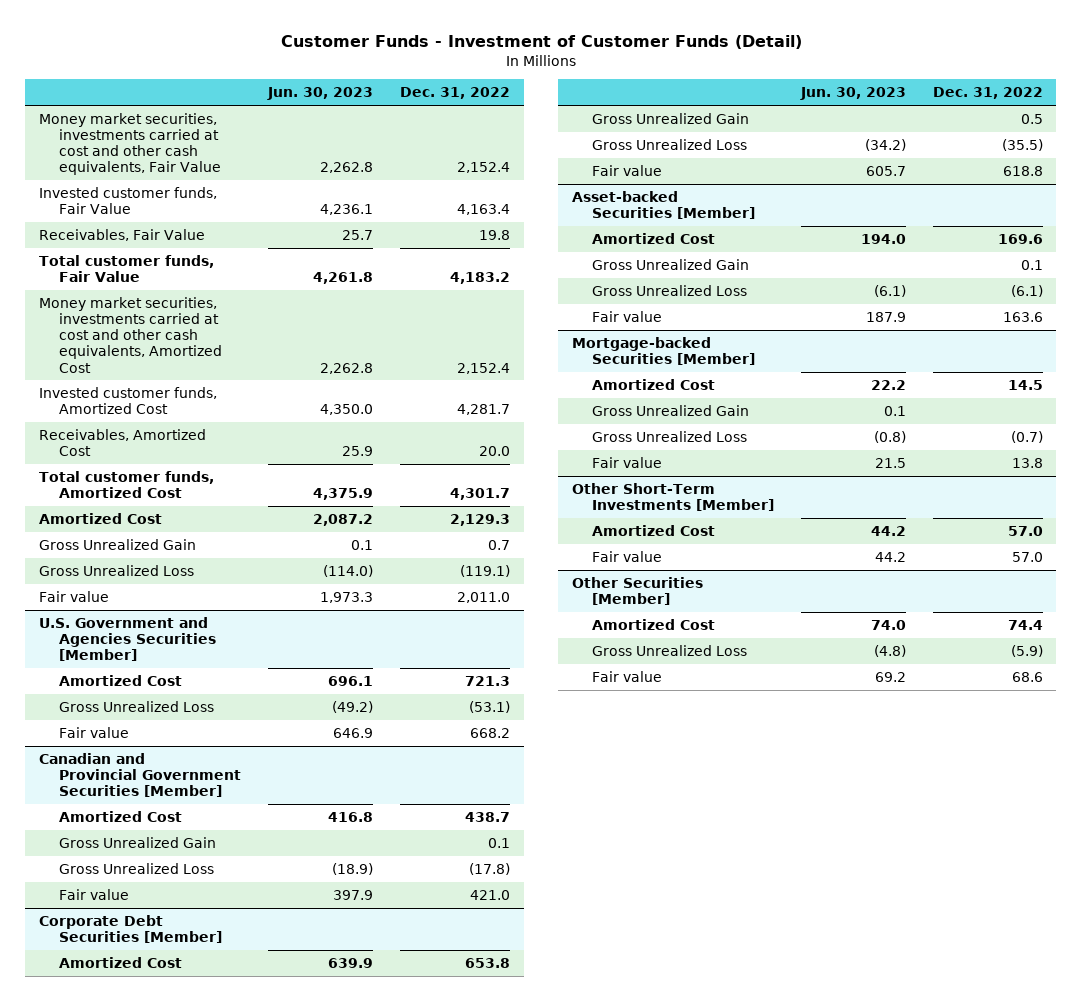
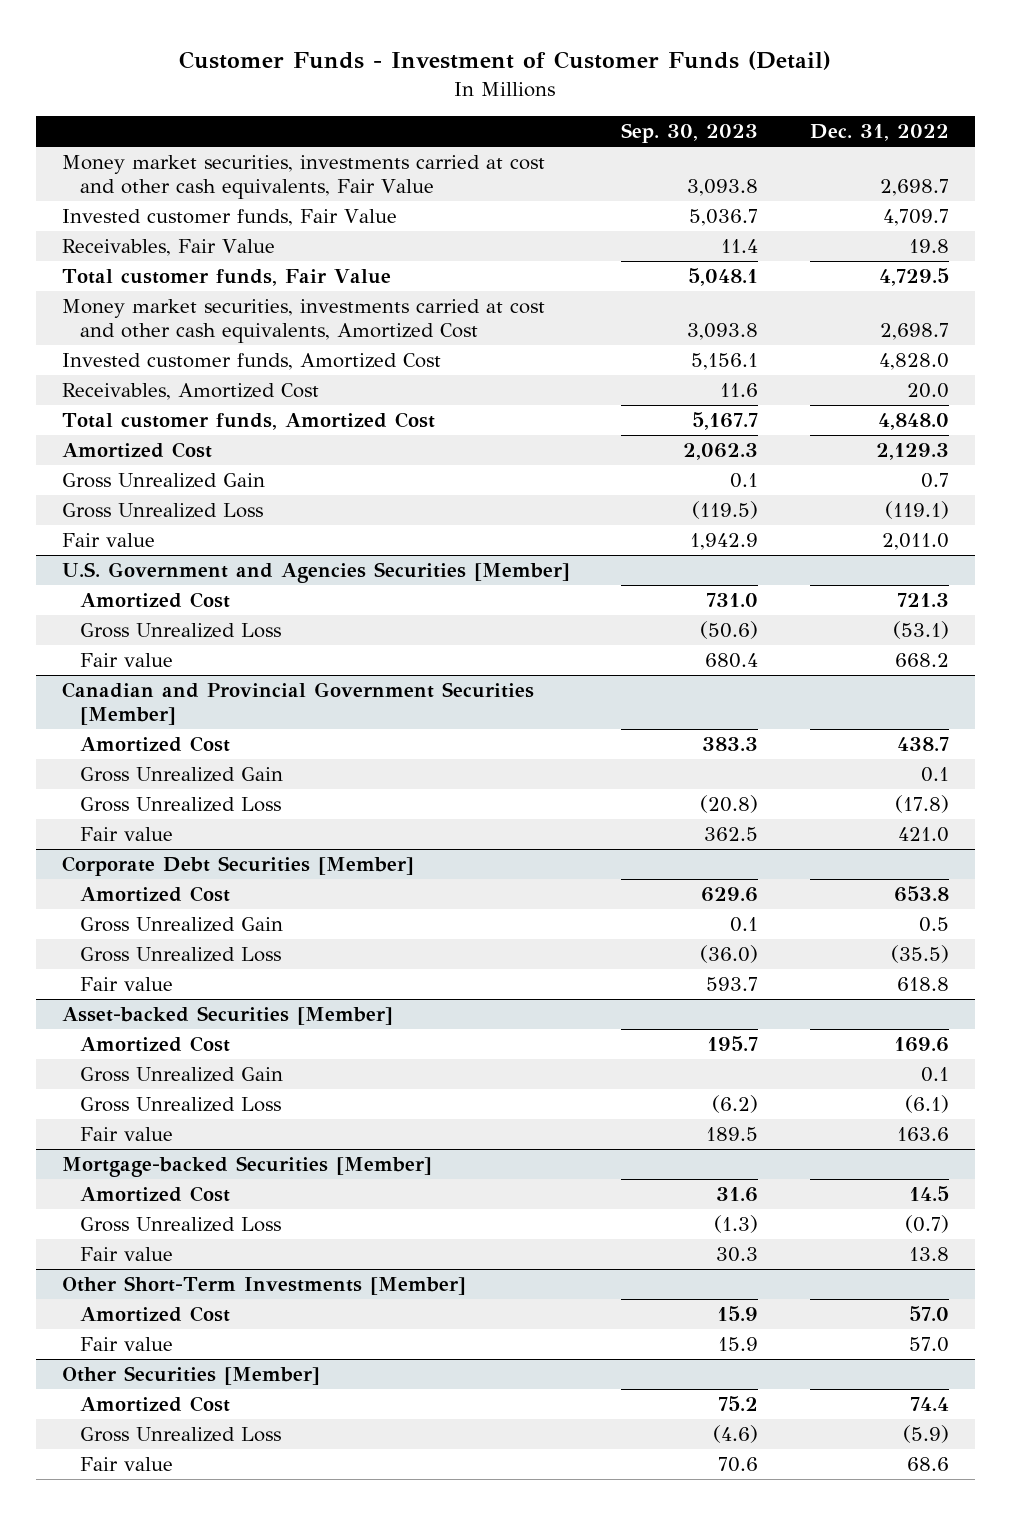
- | Jun. 30, 2023 | Dec. 31, 2022
+ | Sep. 30, 2023 | Dec. 31, 2022
- Money market securities, investments carried at cost and other cash equivalents, Fair Value | 2,262.8 | 2,152.4
- Invested customer funds, Fair Value | 4,236.1 | 4,163.4
+ Money market securities, investments carried at cost and other cash equivalents, Fair Value | 3,093.8 | 2,698.7
+ Invested customer funds, Fair Value | 5,036.7 | 4,709.7
- Total customer funds, Fair Value | 4,261.8 | 4,183.2
- Money market securities, investments carried at cost and other cash equivalents, Amortized Cost | 2,262.8 | 2,152.4
- Invested customer funds, Amortized Cost | 4,350.0 | 4,281.7
+ Total customer funds, Fair Value | 5,048.1 | 4,729.5
+ Money market securities, investments carried at cost and other cash equivalents, Amortized Cost | 3,093.8 | 2,698.7
+ Invested customer funds, Amortized Cost | 5,156.1 | 4,828.0
- Total customer funds, Amortized Cost | 4,375.9 | 4,301.7
+ Total customer funds, Amortized Cost | 5,167.7 | 4,848.0
@ Mortgage-backed Securities [Member]
- Gross Unrealized Gain | 0.1 |

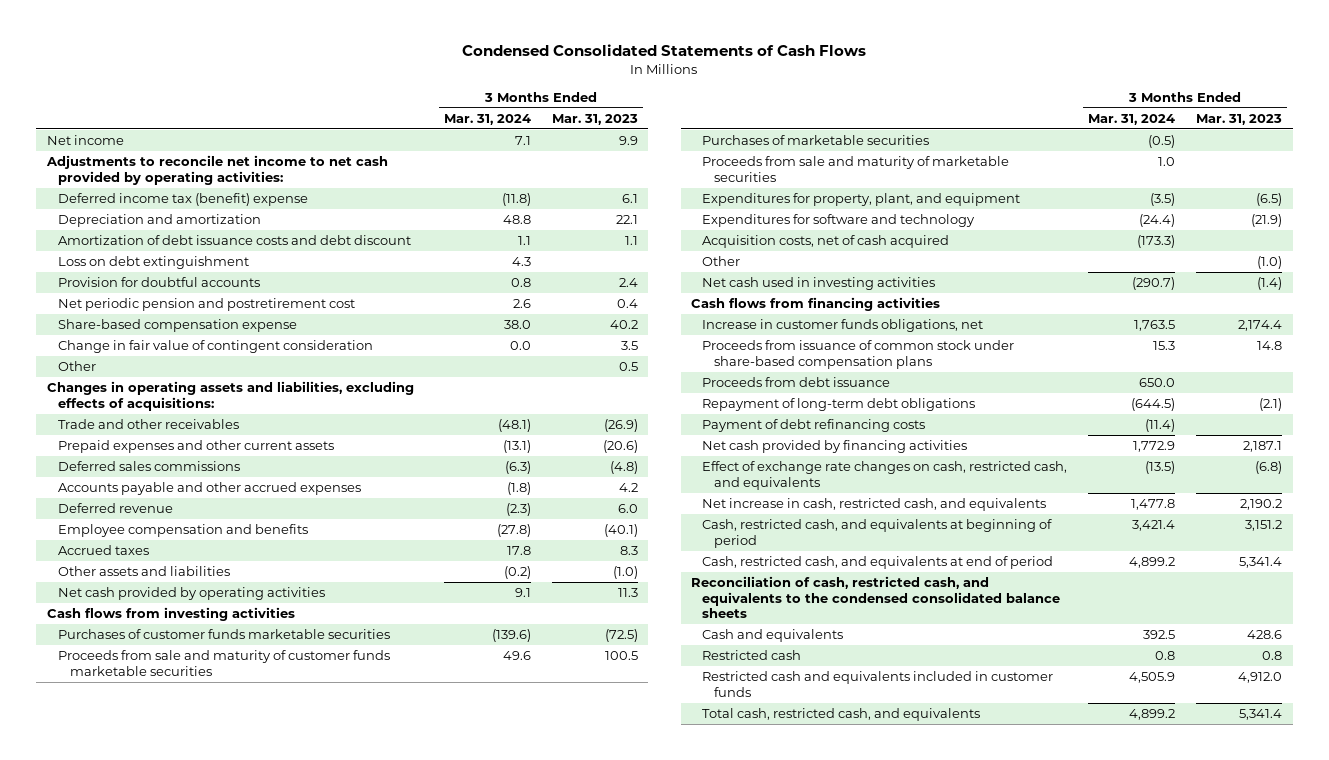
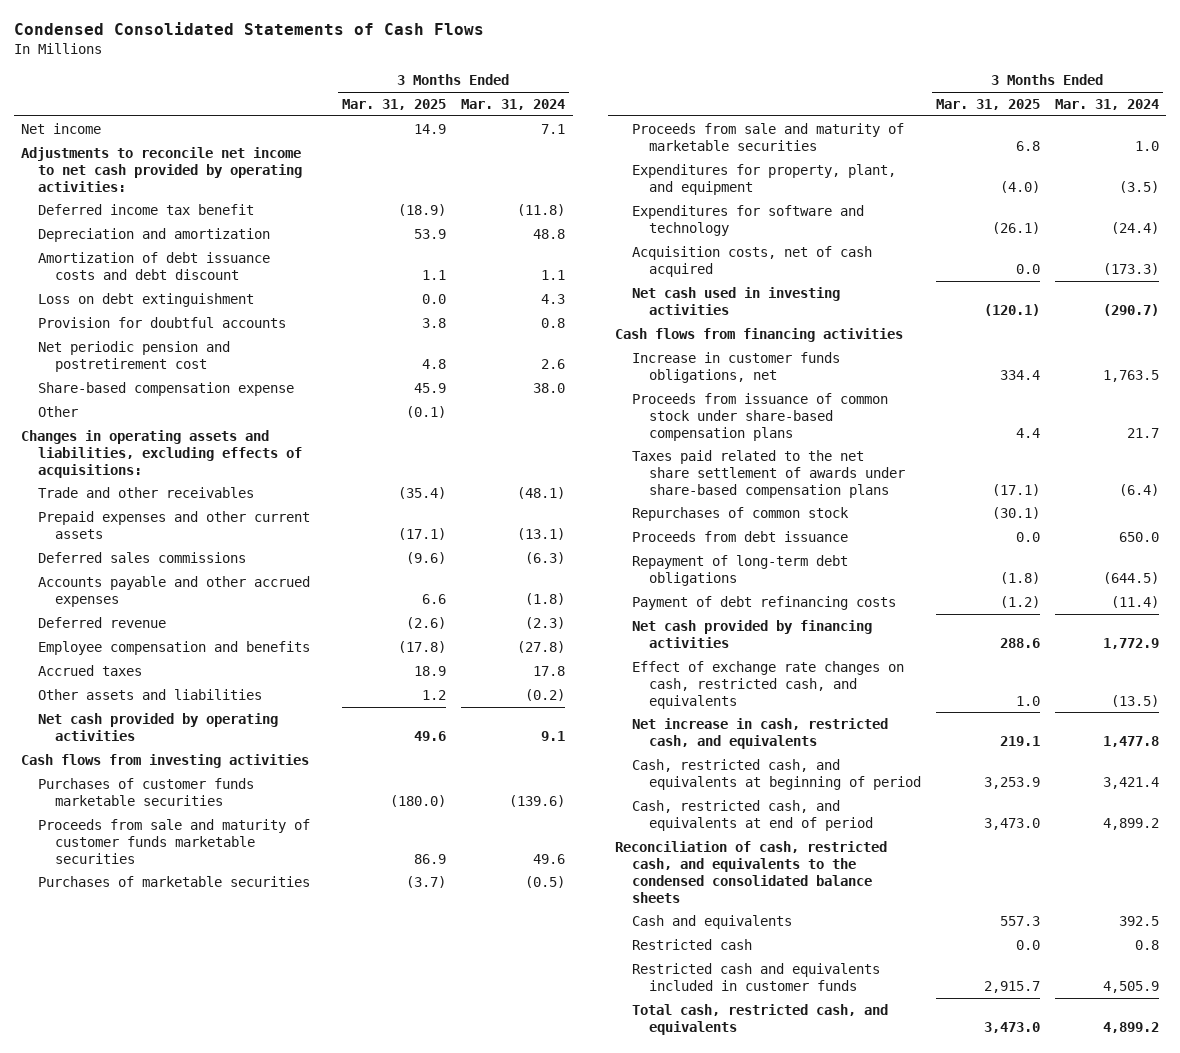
- | 3 Months Ended Mar. 31, 2024 | 3 Months Ended Mar. 31, 2023
+ | 3 Months Ended Mar. 31, 2025 | 3 Months Ended Mar. 31, 2024
- Deferred income tax (benefit) expense | (11.8) | 6.1
+ Deferred income tax benefit | (18.9) | (11.8)
- Change in fair value of contingent consideration | 0.0 | 3.5
- Other | | (1.0)
- Proceeds from issuance of common stock under share-based compensation plans | 15.3 | 14.8
+ Proceeds from issuance of common stock under share-based compensation plans | 4.4 | 21.7
+ Taxes paid related to the net share settlement of awards under share-based compensation plans | (17.1) | (6.4)
+ Repurchases of common stock | (30.1) |

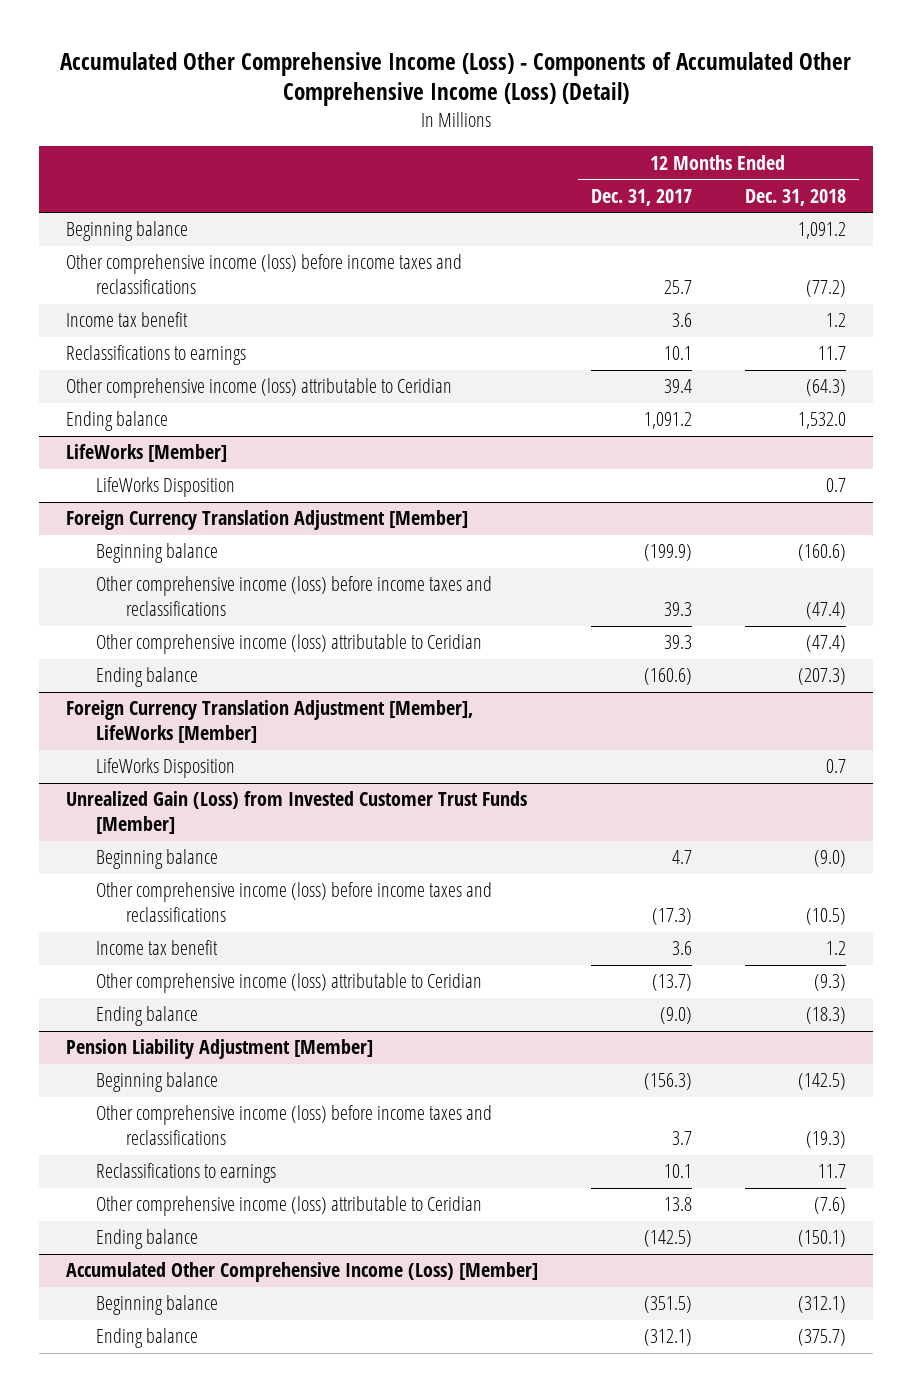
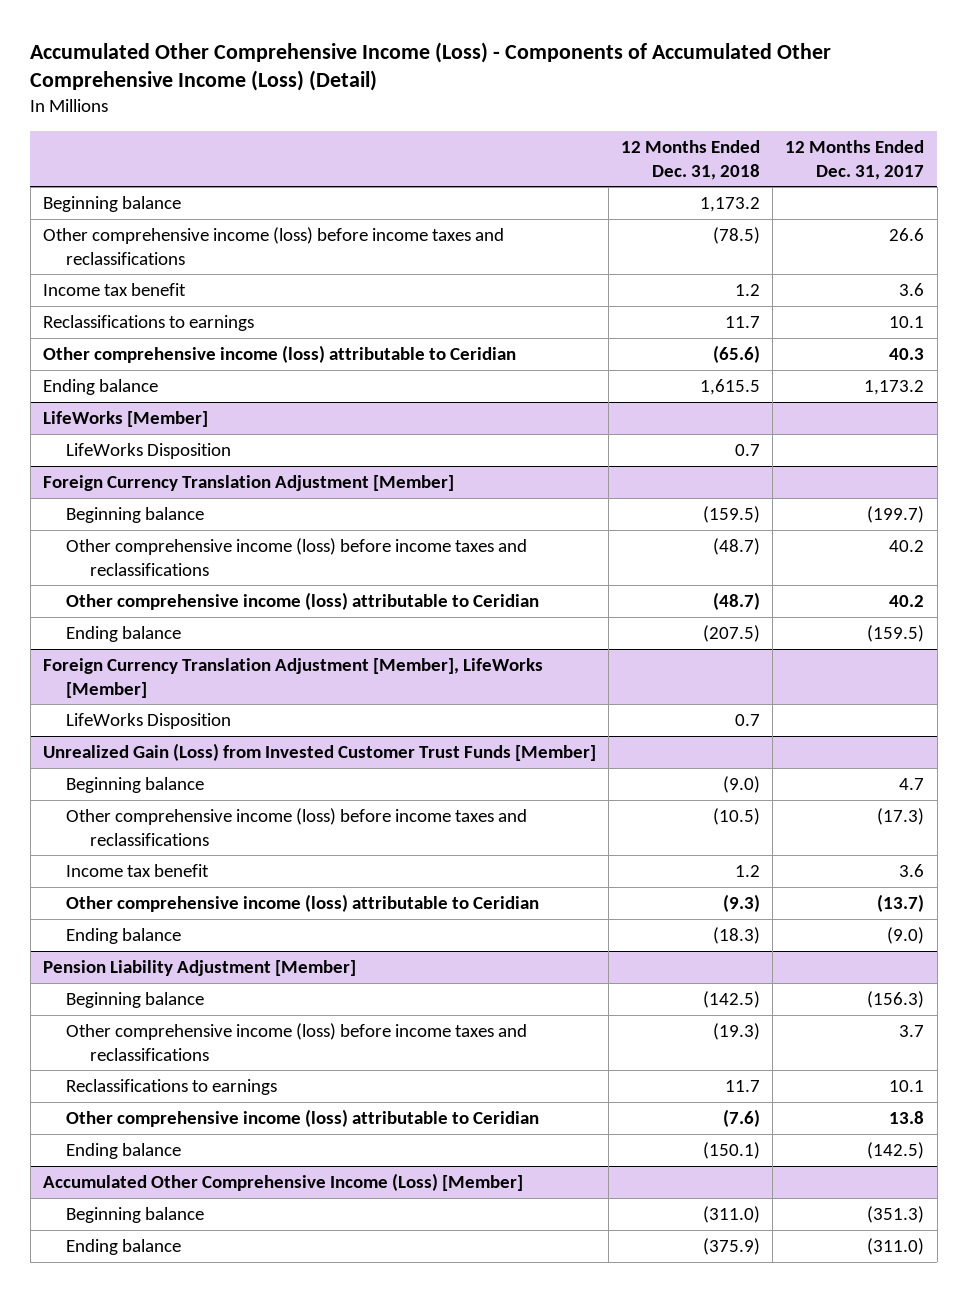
- | 12 Months Ended Dec. 31, 2017 | 12 Months Ended Dec. 31, 2018
+ | 12 Months Ended Dec. 31, 2018 | 12 Months Ended Dec. 31, 2017
- Beginning balance | | 1,091.2
- Other comprehensive income (loss) before income taxes and reclassifications | 25.7 | (77.2)
+ Beginning balance | 1,173.2 |
+ Other comprehensive income (loss) before income taxes and reclassifications | (78.5) | 26.6
- Other comprehensive income (loss) attributable to Ceridian | 39.4 | (64.3)
- Ending balance | 1,091.2 | 1,532.0
+ Other comprehensive income (loss) attributable to Ceridian | (65.6) | 40.3
+ Ending balance | 1,615.5 | 1,173.2
@ Foreign Currency Translation Adjustment [Member]
- Beginning balance | (199.9) | (160.6)
- Other comprehensive income (loss) before income taxes and reclassifications | 39.3 | (47.4)
- Other comprehensive income (loss) attributable to Ceridian | 39.3 | (47.4)
- Ending balance | (160.6) | (207.3)
+ Beginning balance | (159.5) | (199.7)
+ Other comprehensive income (loss) before income taxes and reclassifications | (48.7) | 40.2
+ Other comprehensive income (loss) attributable to Ceridian | (48.7) | 40.2
+ Ending balance | (207.5) | (159.5)
@ Accumulated Other Comprehensive Income (Loss) [Member]
- Beginning balance | (351.5) | (312.1)
- Ending balance | (312.1) | (375.7)
+ Beginning balance | (311.0) | (351.3)
+ Ending balance | (375.9) | (311.0)

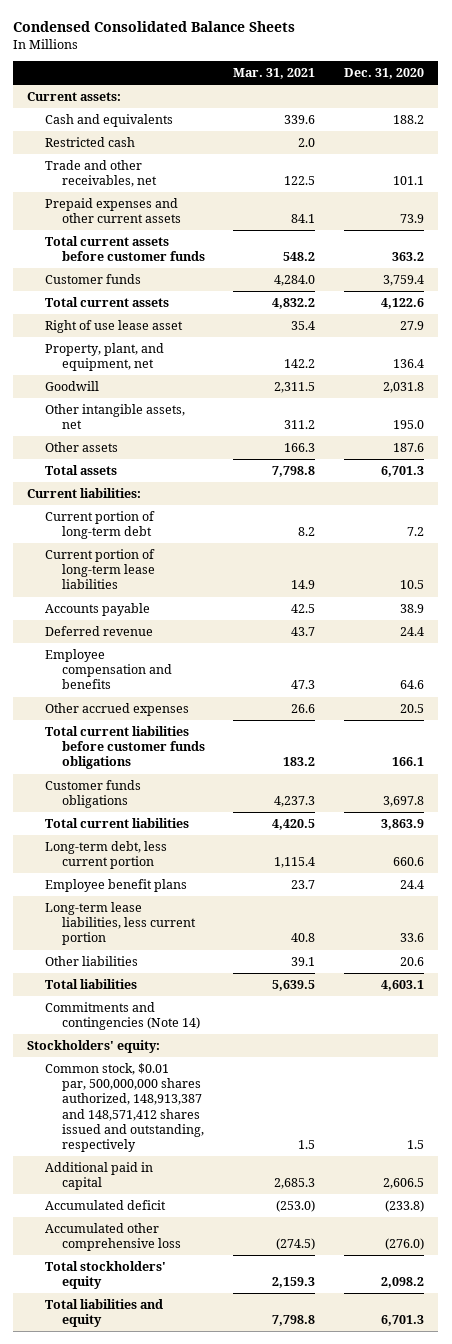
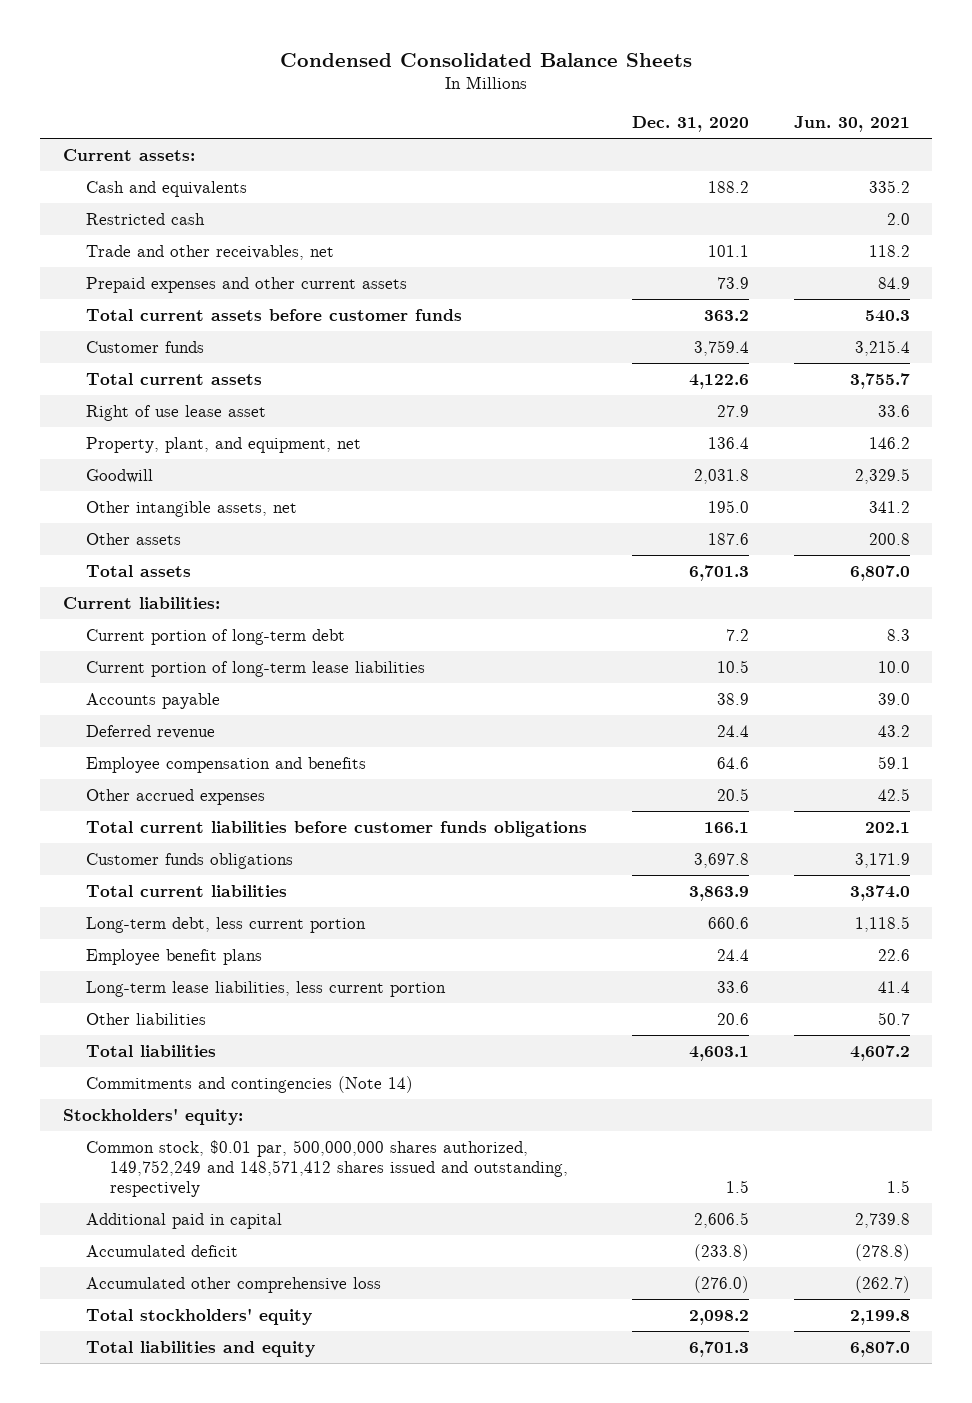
- | Mar. 31, 2021 | Dec. 31, 2020
+ | Dec. 31, 2020 | Jun. 30, 2021
- Common stock, $0.01 par, 500,000,000 shares authorized, 148,913,387 and 148,571,412 shares issued and outstanding, respectively | 1.5 | 1.5
+ Common stock, $0.01 par, 500,000,000 shares authorized, 149,752,249 and 148,571,412 shares issued and outstanding, respectively | 1.5 | 1.5

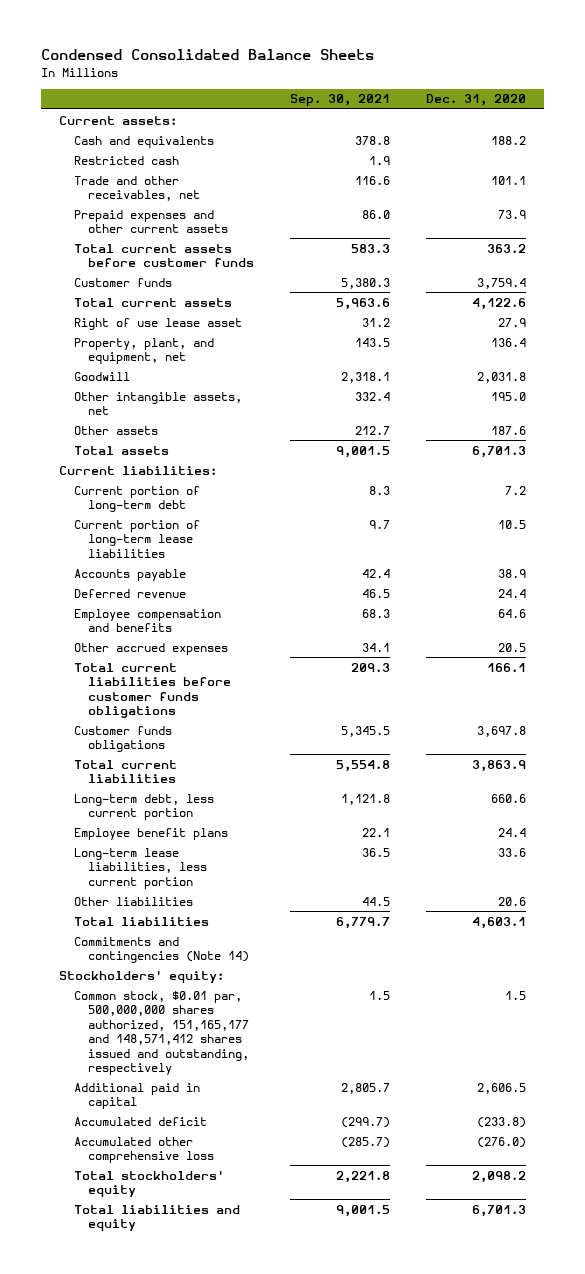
- | Dec. 31, 2020 | Jun. 30, 2021
+ | Sep. 30, 2021 | Dec. 31, 2020
- Common stock, $0.01 par, 500,000,000 shares authorized, 149,752,249 and 148,571,412 shares issued and outstanding, respectively | 1.5 | 1.5
+ Common stock, $0.01 par, 500,000,000 shares authorized, 151,165,177 and 148,571,412 shares issued and outstanding, respectively | 1.5 | 1.5

